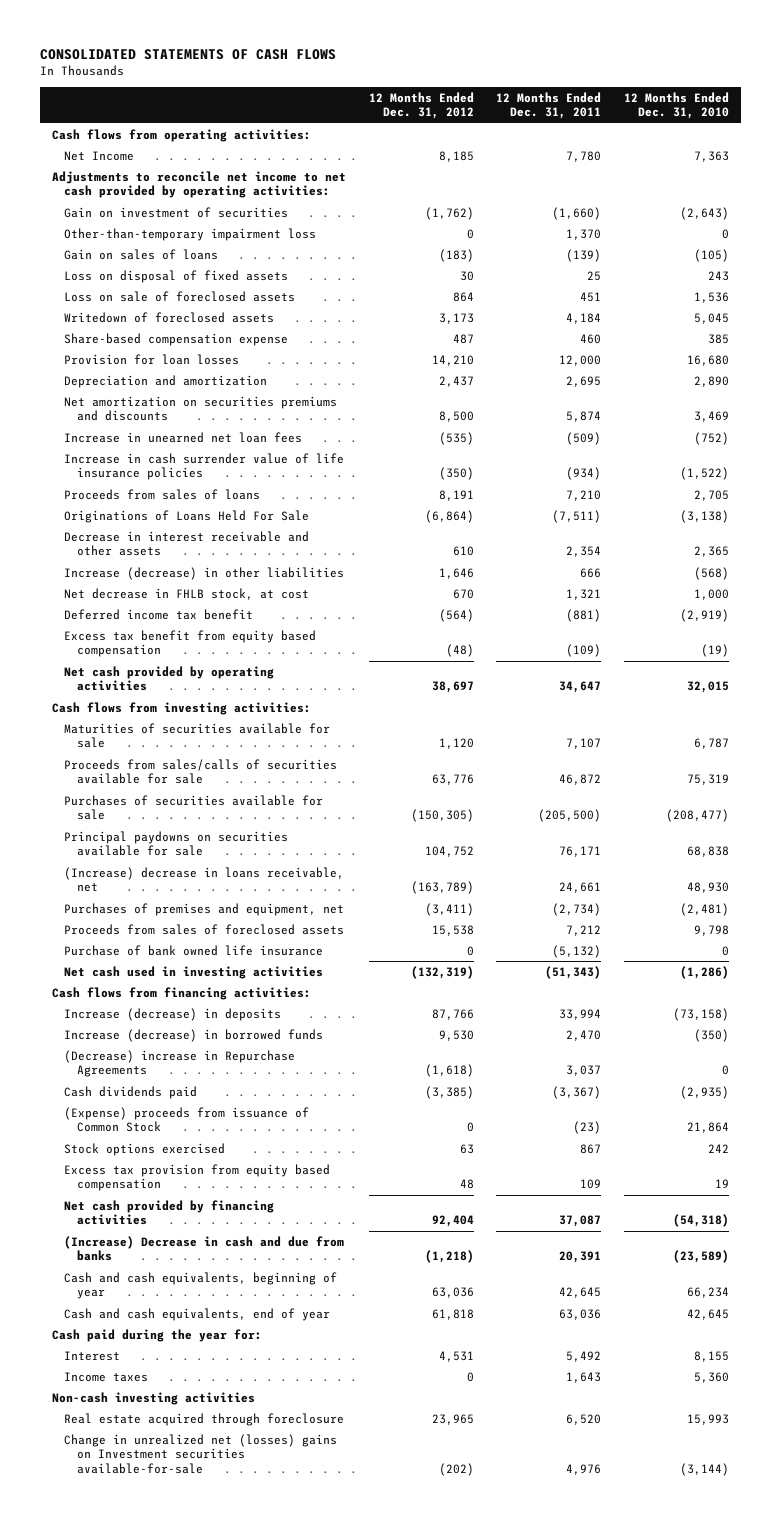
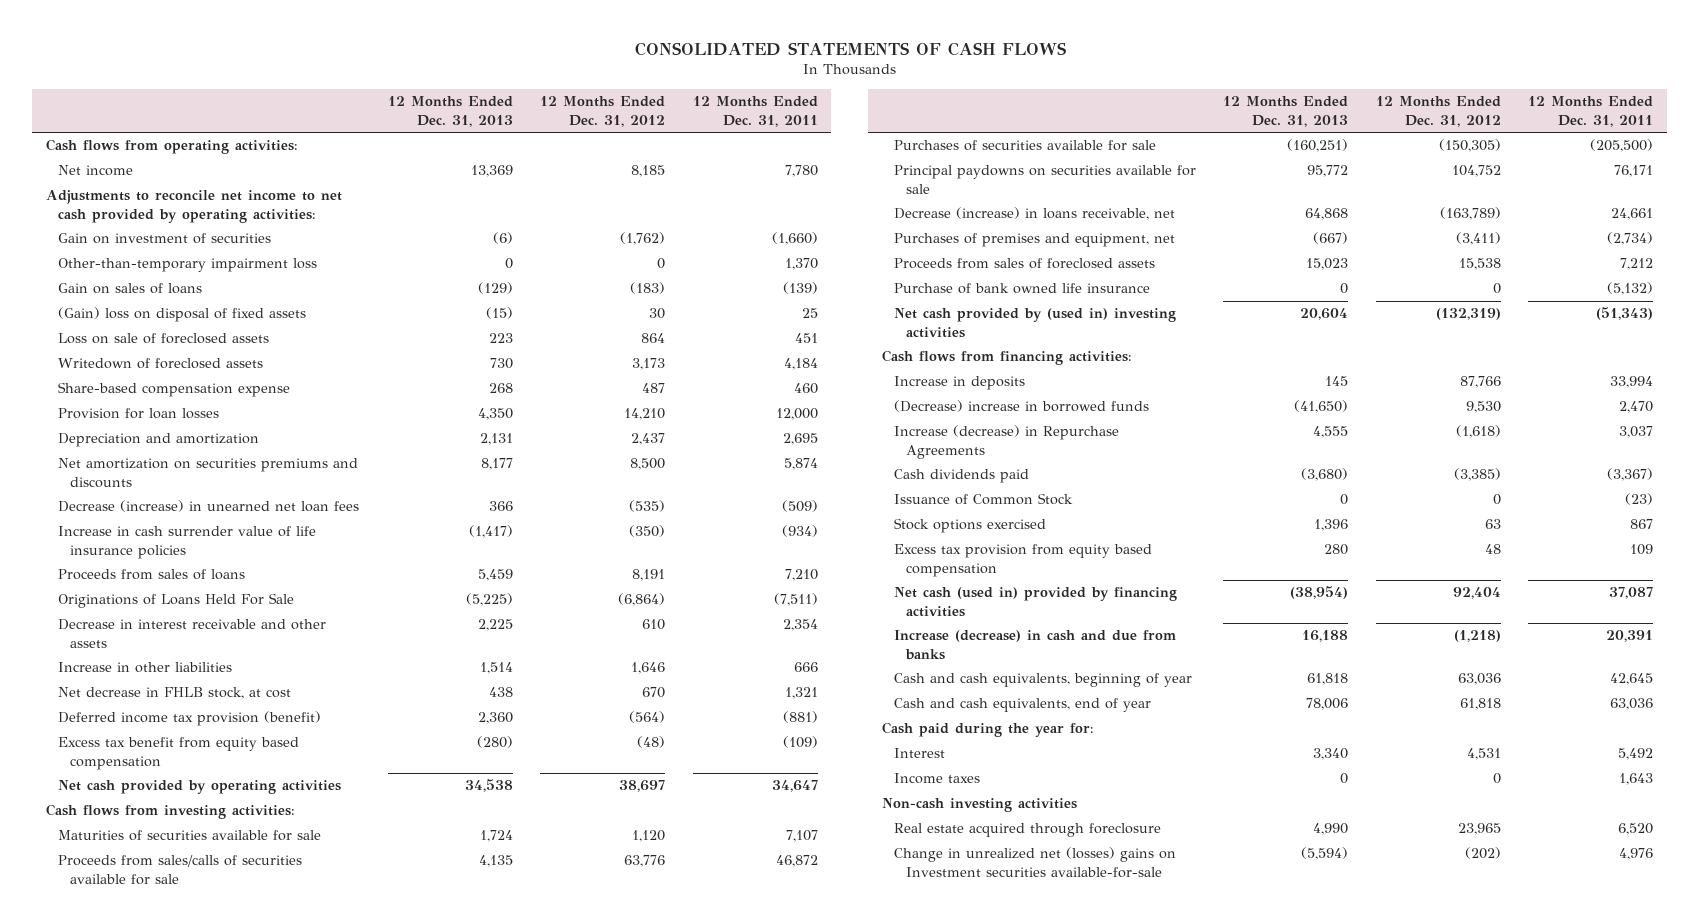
- | 12 Months Ended Dec. 31, 2012 | 12 Months Ended Dec. 31, 2011 | 12 Months Ended Dec. 31, 2010
+ | 12 Months Ended Dec. 31, 2013 | 12 Months Ended Dec. 31, 2012 | 12 Months Ended Dec. 31, 2011
- Net Income | 8,185 | 7,780 | 7,363
+ Net income | 13,369 | 8,185 | 7,780
- Loss on disposal of fixed assets | 30 | 25 | 243
+ (Gain) loss on disposal of fixed assets | (15) | 30 | 25
- Increase in unearned net loan fees | (535) | (509) | (752)
+ Decrease (increase) in unearned net loan fees | 366 | (535) | (509)
- Increase (decrease) in other liabilities | 1,646 | 666 | (568)
+ Increase in other liabilities | 1,514 | 1,646 | 666
- Deferred income tax benefit | (564) | (881) | (2,919)
+ Deferred income tax provision (benefit) | 2,360 | (564) | (881)
- (Increase) decrease in loans receivable, net | (163,789) | 24,661 | 48,930
+ Decrease (increase) in loans receivable, net | 64,868 | (163,789) | 24,661
- Net cash used in investing activities | (132,319) | (51,343) | (1,286)
+ Net cash provided by (used in) investing activities | 20,604 | (132,319) | (51,343)
- Increase (decrease) in deposits | 87,766 | 33,994 | (73,158)
- Increase (decrease) in borrowed funds | 9,530 | 2,470 | (350)
- (Decrease) increase in Repurchase Agreements | (1,618) | 3,037 | 0
+ Increase in deposits | 145 | 87,766 | 33,994
+ (Decrease) increase in borrowed funds | (41,650) | 9,530 | 2,470
+ Increase (decrease) in Repurchase Agreements | 4,555 | (1,618) | 3,037
- (Expense) proceeds from issuance of Common Stock | 0 | (23) | 21,864
+ Issuance of Common Stock | 0 | 0 | (23)
- Net cash provided by financing activities | 92,404 | 37,087 | (54,318)
- (Increase) Decrease in cash and due from banks | (1,218) | 20,391 | (23,589)
+ Net cash (used in) provided by financing activities | (38,954) | 92,404 | 37,087
+ Increase (decrease) in cash and due from banks | 16,188 | (1,218) | 20,391

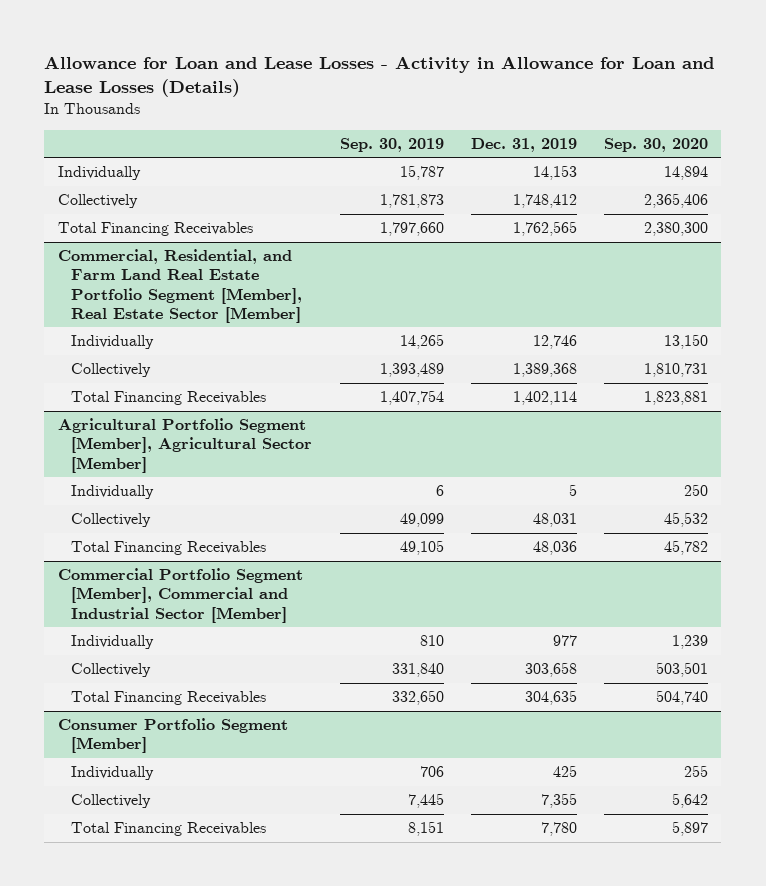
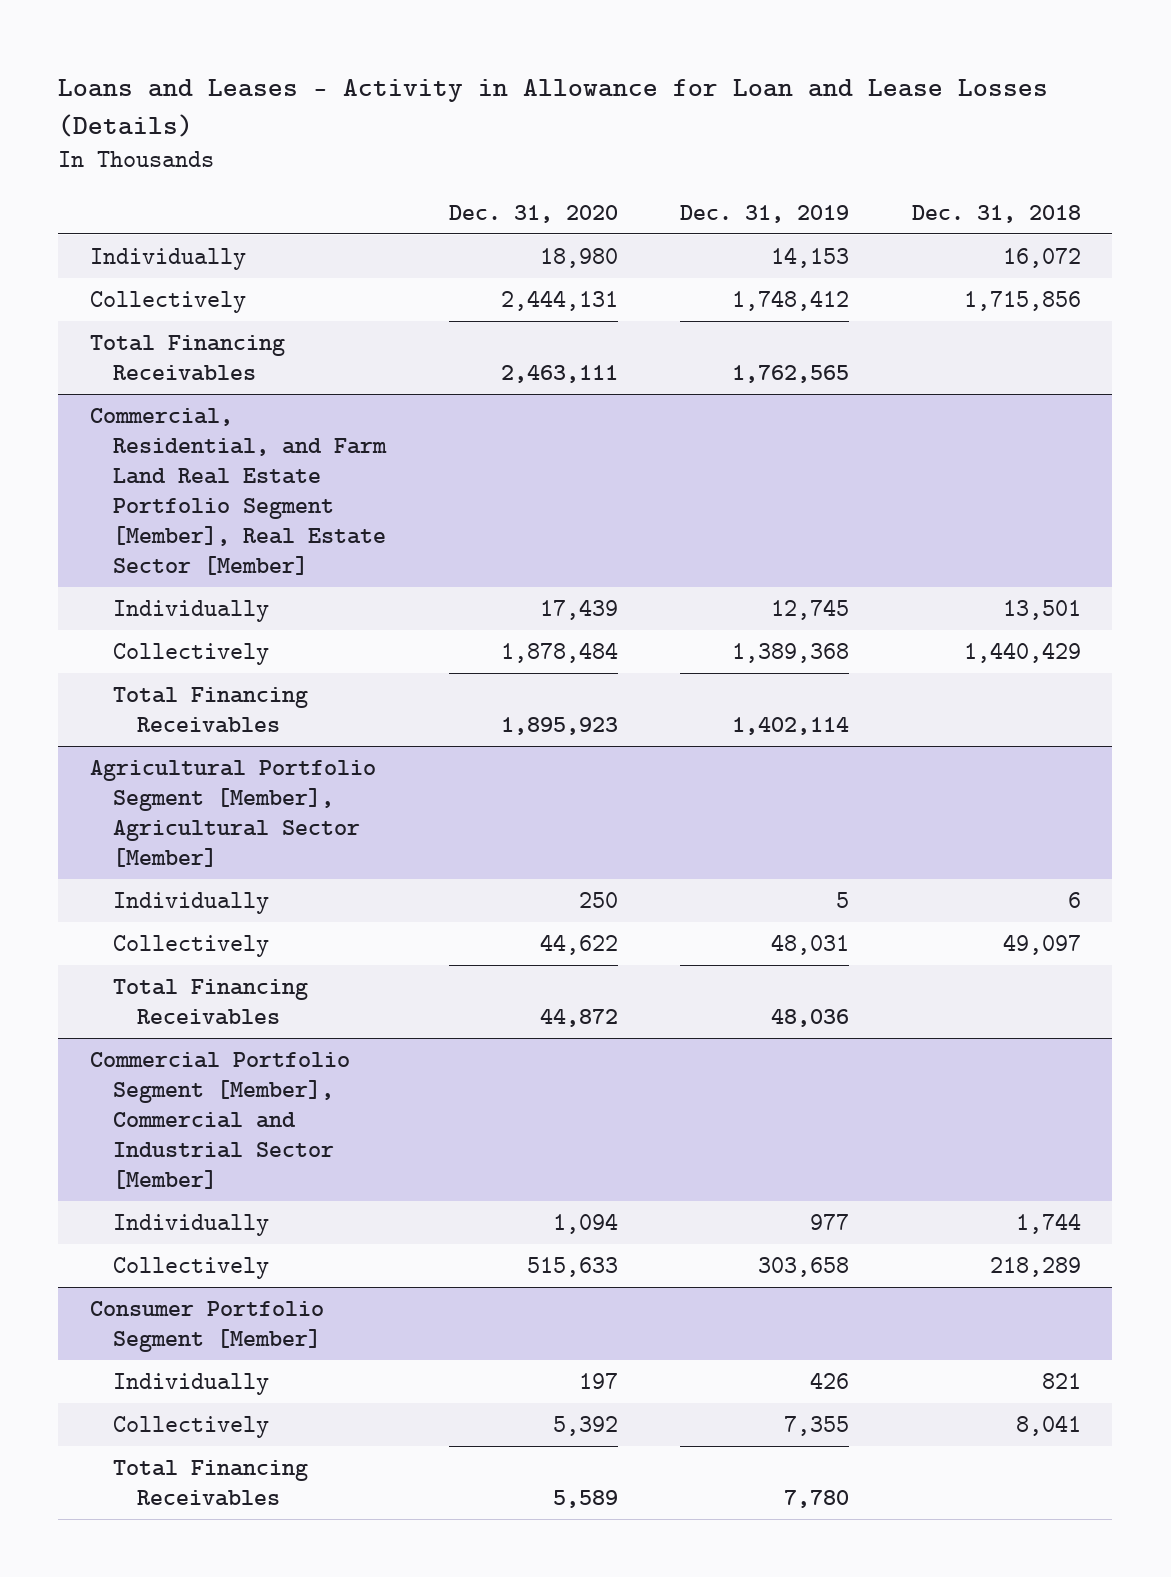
- Allowance for Loan and Lease Losses - Activity in Allowance for Loan and Lease Losses (Details)
+ Loans and Leases - Activity in Allowance for Loan and Lease Losses (Details)
- | Sep. 30, 2019 | Dec. 31, 2019 | Sep. 30, 2020
+ | Dec. 31, 2020 | Dec. 31, 2019 | Dec. 31, 2018
@ Commercial, Residential, and Farm Land Real Estate Portfolio Segment [Member], Real Estate Sector [Member]
- Individually | 14,265 | 12,746 | 13,150
+ Individually | 17,439 | 12,745 | 13,501
@ Commercial Portfolio Segment [Member], Commercial and Industrial Sector [Member]
- Total Financing Receivables | 332,650 | 304,635 | 504,740
@ Consumer Portfolio Segment [Member]
- Individually | 706 | 425 | 255
+ Individually | 197 | 426 | 821

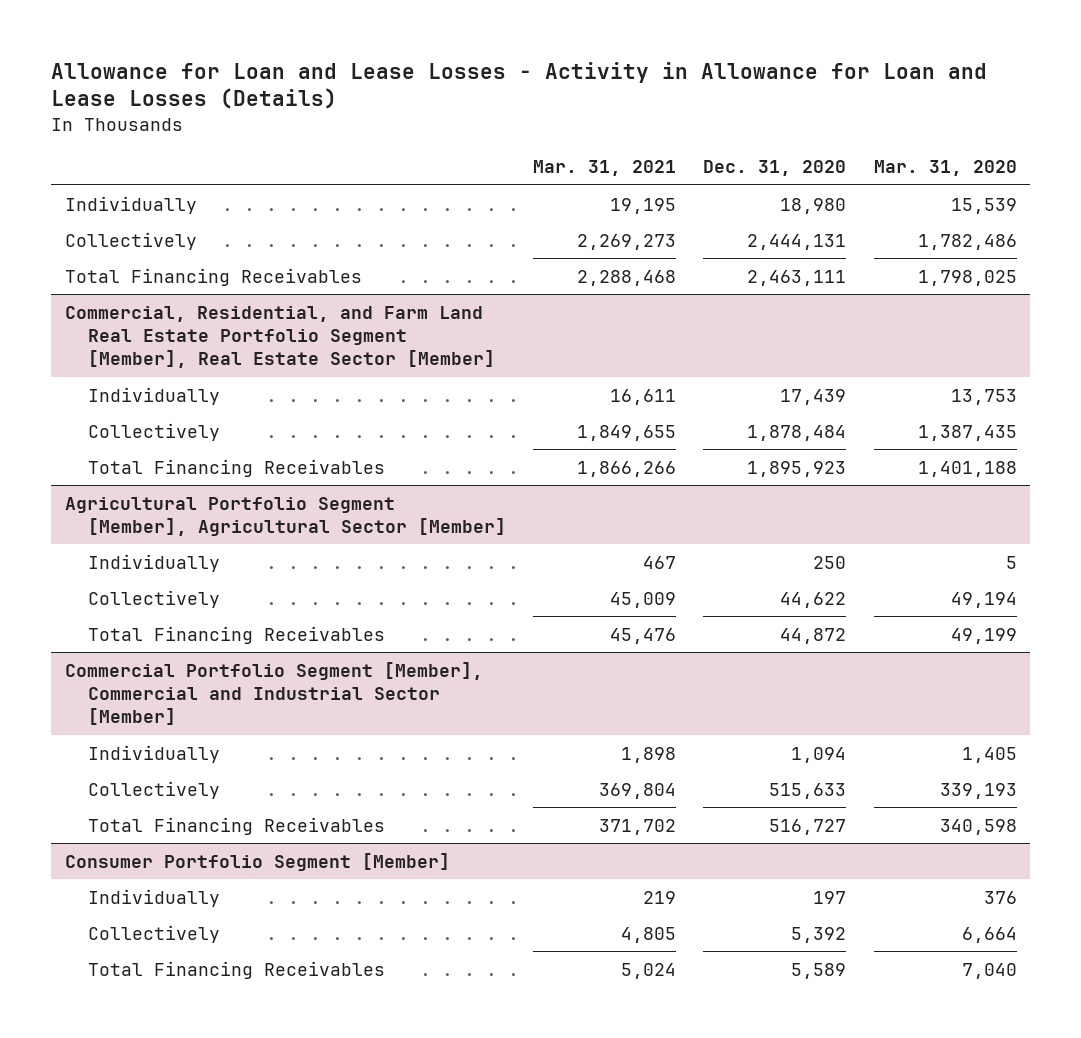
- Loans and Leases - Activity in Allowance for Loan and Lease Losses (Details)
+ Allowance for Loan and Lease Losses - Activity in Allowance for Loan and Lease Losses (Details)
- | Dec. 31, 2020 | Dec. 31, 2019 | Dec. 31, 2018
+ | Mar. 31, 2021 | Dec. 31, 2020 | Mar. 31, 2020
@ Commercial Portfolio Segment [Member], Commercial and Industrial Sector [Member]
+ Total Financing Receivables | 371,702 | 516,727 | 340,598

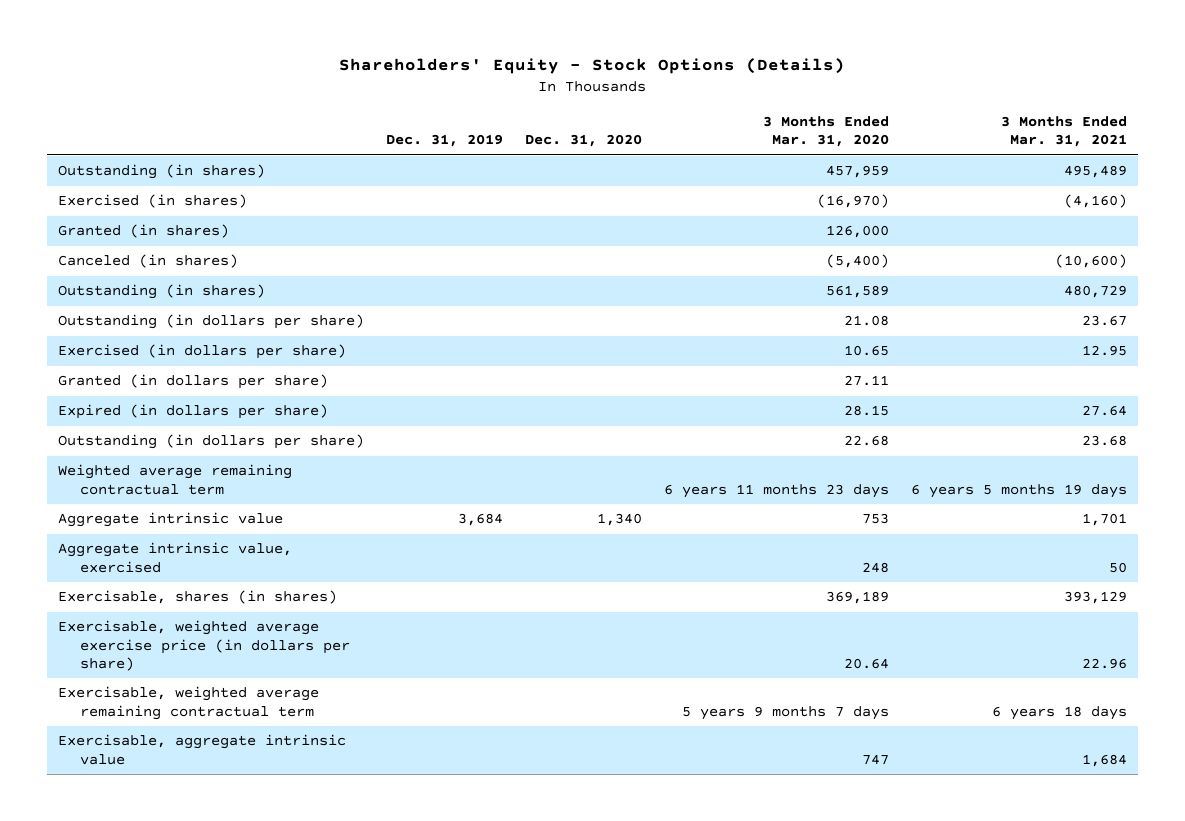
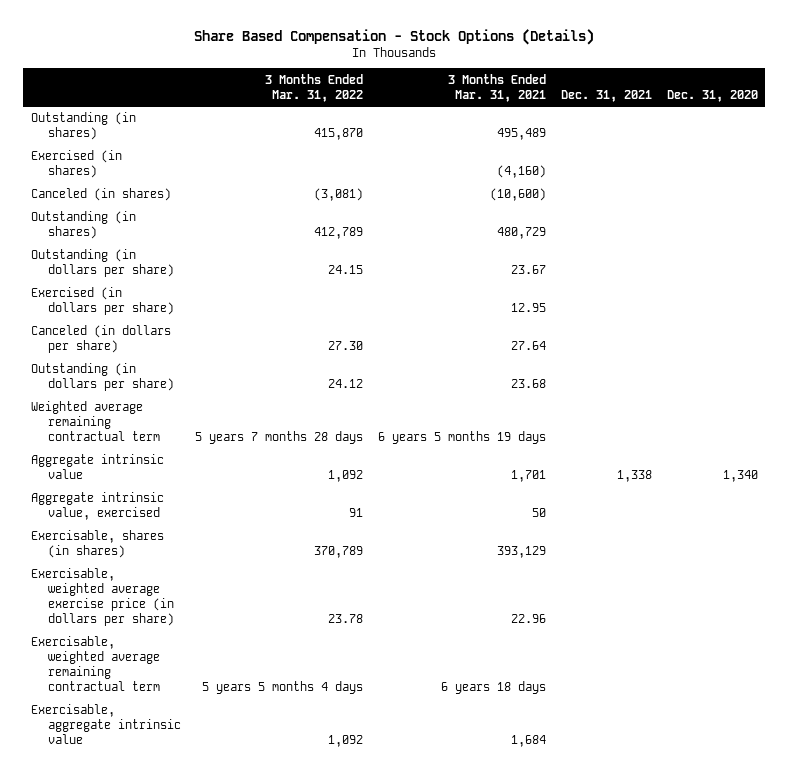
- Shareholders' Equity - Stock Options (Details)
+ Share Based Compensation - Stock Options (Details)
- | Dec. 31, 2019 | Dec. 31, 2020 | 3 Months Ended Mar. 31, 2020 | 3 Months Ended Mar. 31, 2021
+ | 3 Months Ended Mar. 31, 2022 | 3 Months Ended Mar. 31, 2021 | Dec. 31, 2021 | Dec. 31, 2020
- Granted (in shares) | | | 126,000 |
- Granted (in dollars per share) | | | 27.11 |
- Expired (in dollars per share) | | | 28.15 | 27.64
+ Canceled (in dollars per share) | 27.30 | 27.64 | |

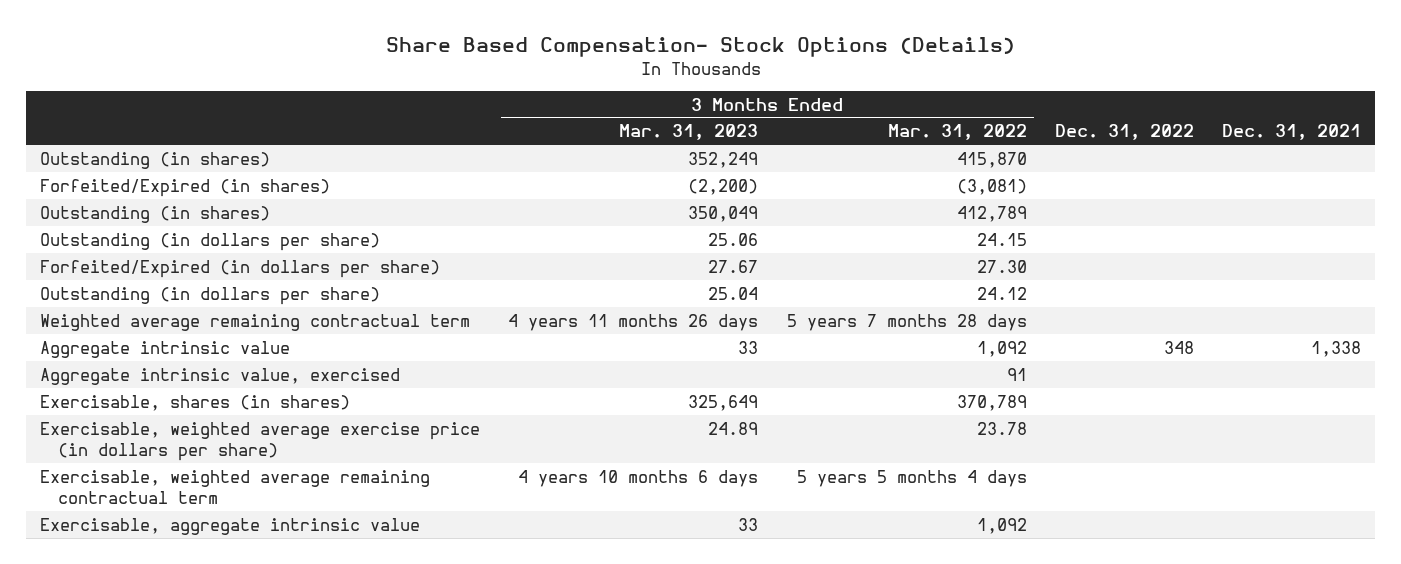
- Share Based Compensation - Stock Options (Details)
+ Share Based Compensation- Stock Options (Details)
- | 3 Months Ended Mar. 31, 2022 | 3 Months Ended Mar. 31, 2021 | Dec. 31, 2021 | Dec. 31, 2020
+ | 3 Months Ended Mar. 31, 2023 | 3 Months Ended Mar. 31, 2022 | Dec. 31, 2022 | Dec. 31, 2021
- Exercised (in shares) | | (4,160) | |
- Canceled (in shares) | (3,081) | (10,600) | |
+ Forfeited/Expired (in shares) | (2,200) | (3,081) | |
- Exercised (in dollars per share) | | 12.95 | |
- Canceled (in dollars per share) | 27.30 | 27.64 | |
+ Forfeited/Expired (in dollars per share) | 27.67 | 27.30 | |

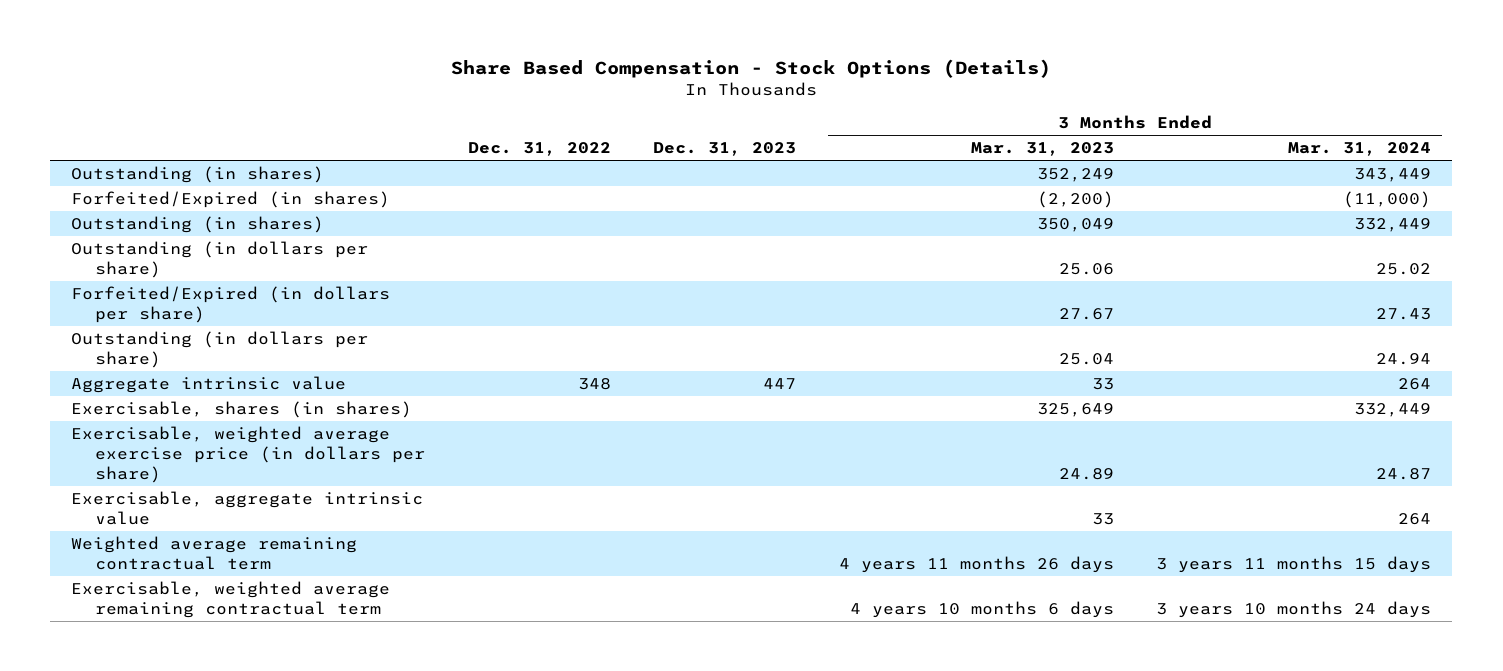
- Share Based Compensation- Stock Options (Details)
+ Share Based Compensation - Stock Options (Details)
- | 3 Months Ended Mar. 31, 2023 | 3 Months Ended Mar. 31, 2022 | Dec. 31, 2022 | Dec. 31, 2021
+ | Dec. 31, 2022 | Dec. 31, 2023 | 3 Months Ended Mar. 31, 2023 | 3 Months Ended Mar. 31, 2024
- Aggregate intrinsic value, exercised | | 91 | |
moved down: Weighted average remaining contractual term | | | 4 years 11 months 26 days | 3 years 11 months 15 days
moved down: Exercisable, weighted average remaining contractual term | | | 4 years 10 months 6 days | 3 years 10 months 24 days

